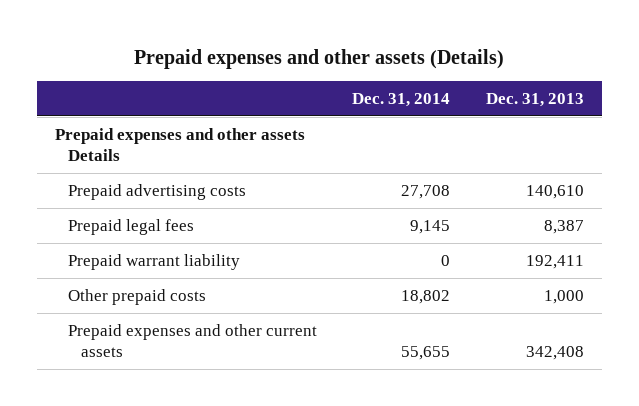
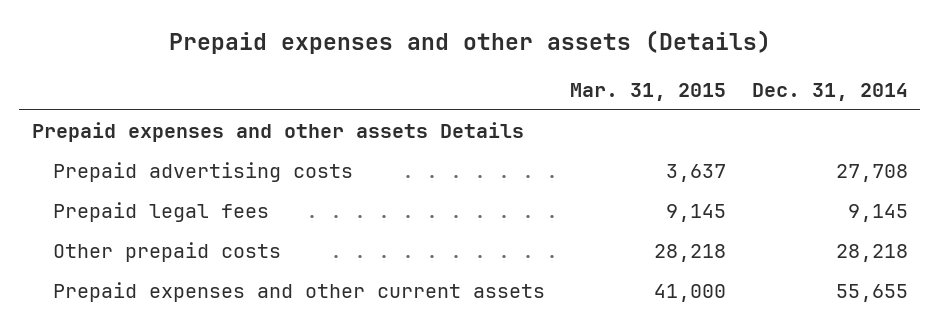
- | Dec. 31, 2014 | Dec. 31, 2013
+ | Mar. 31, 2015 | Dec. 31, 2014
- Prepaid warrant liability | 0 | 192,411
- Other prepaid costs | 18,802 | 1,000
+ Other prepaid costs | 28,218 | 28,218

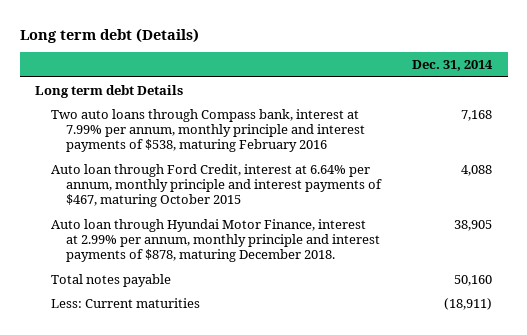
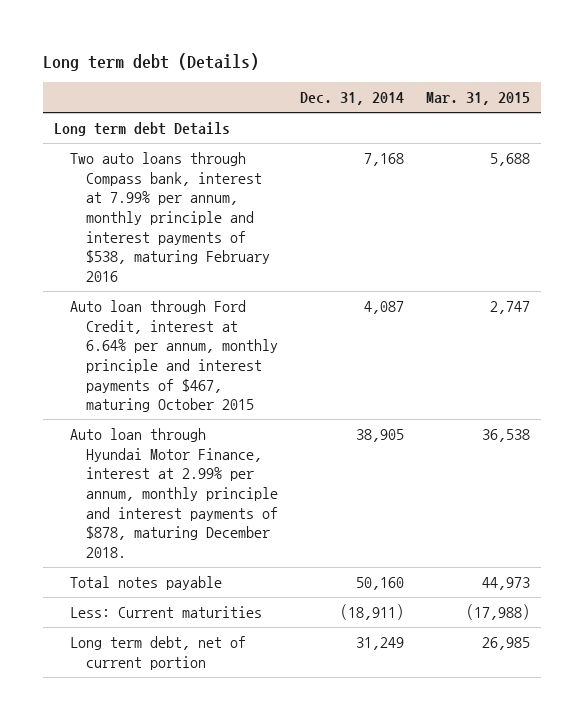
- | Dec. 31, 2014
+ | Dec. 31, 2014 | Mar. 31, 2015
- Auto loan through Ford Credit, interest at 6.64% per annum, monthly principle and interest payments of $467, maturing October 2015 | 4,088
+ Auto loan through Ford Credit, interest at 6.64% per annum, monthly principle and interest payments of $467, maturing October 2015 | 4,087 | 2,747
+ Long term debt, net of current portion | 31,249 | 26,985

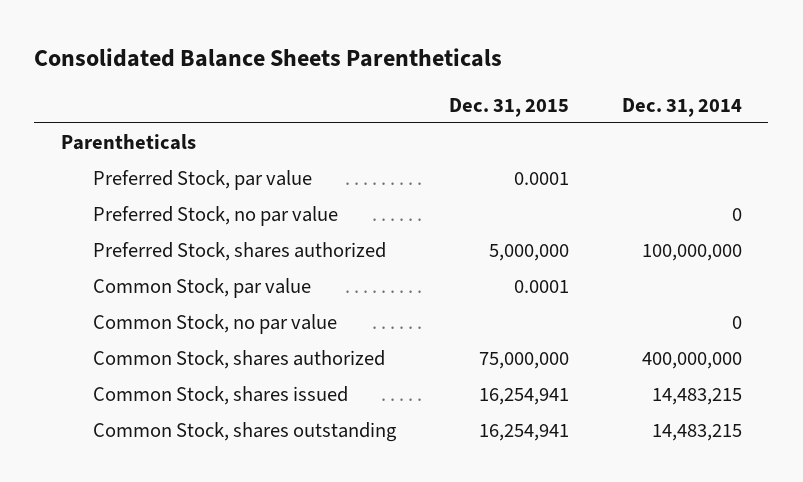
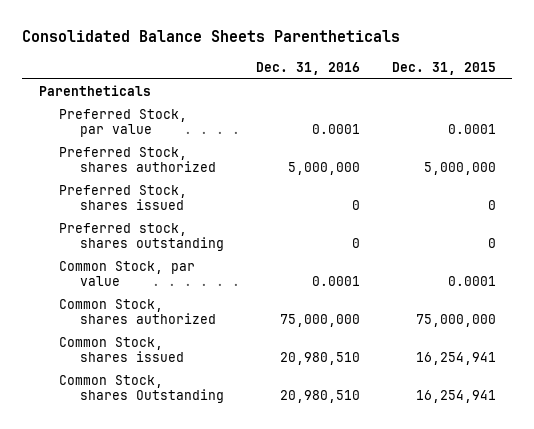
- | Dec. 31, 2015 | Dec. 31, 2014
+ | Dec. 31, 2016 | Dec. 31, 2015
- Preferred Stock, no par value | | 0
+ Preferred Stock, shares issued | 0 | 0
+ Preferred stock, shares outstanding | 0 | 0
- Common Stock, no par value | | 0
- Common Stock, shares outstanding | 16,254,941 | 14,483,215
+ Common Stock, shares Outstanding | 20,980,510 | 16,254,941

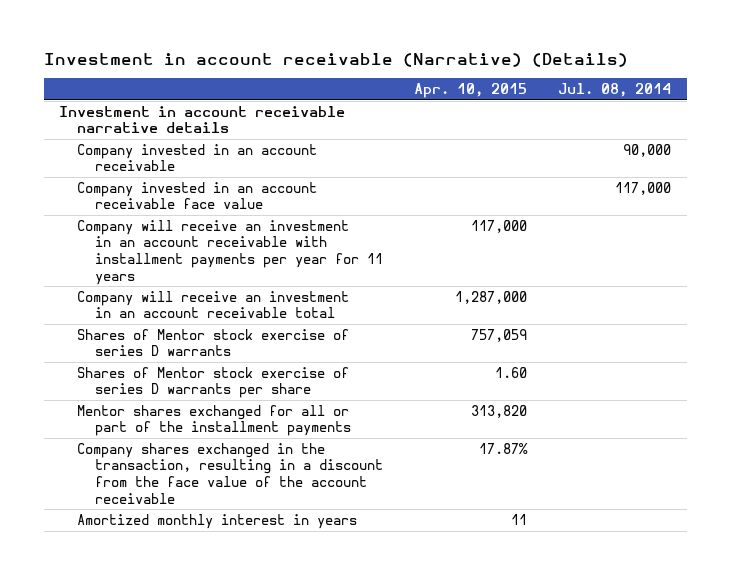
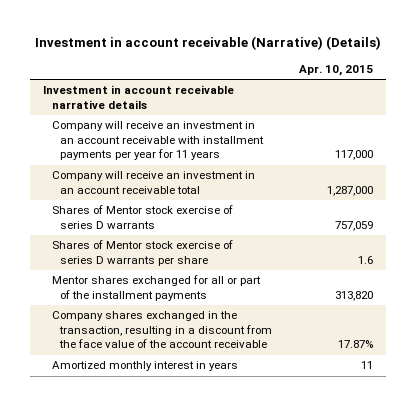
- | Apr. 10, 2015 | Jul. 08, 2014
+ | Apr. 10, 2015
- Company invested in an account receivable | | 90,000
- Company invested in an account receivable face value | | 117,000
- Shares of Mentor stock exercise of series D warrants per share | 1.60 |
+ Shares of Mentor stock exercise of series D warrants per share | 1.6

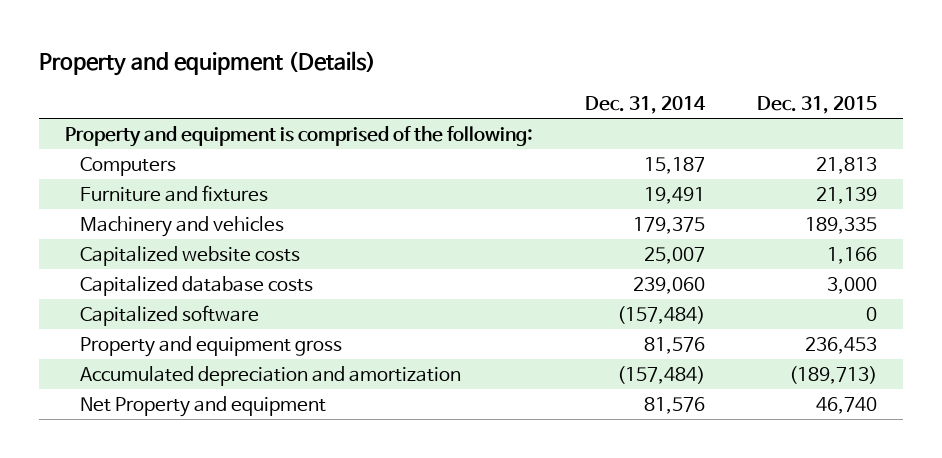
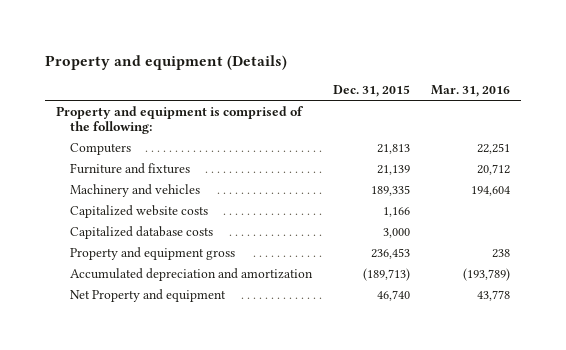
- | Dec. 31, 2014 | Dec. 31, 2015
+ | Dec. 31, 2015 | Mar. 31, 2016
- Capitalized software | (157,484) | 0

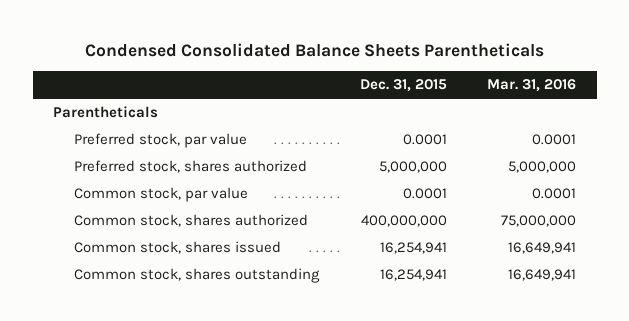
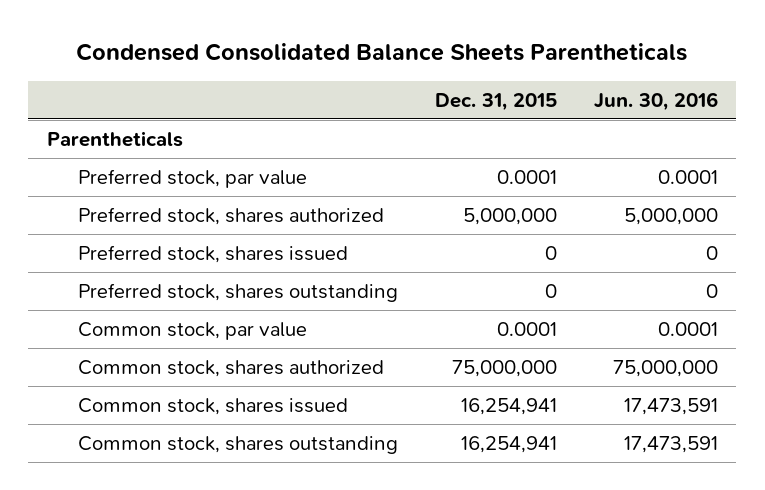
- | Dec. 31, 2015 | Mar. 31, 2016
+ | Dec. 31, 2015 | Jun. 30, 2016
+ Preferred stock, shares issued | 0 | 0
+ Preferred stock, shares outstanding | 0 | 0
- Common stock, shares authorized | 400,000,000 | 75,000,000
+ Common stock, shares authorized | 75,000,000 | 75,000,000

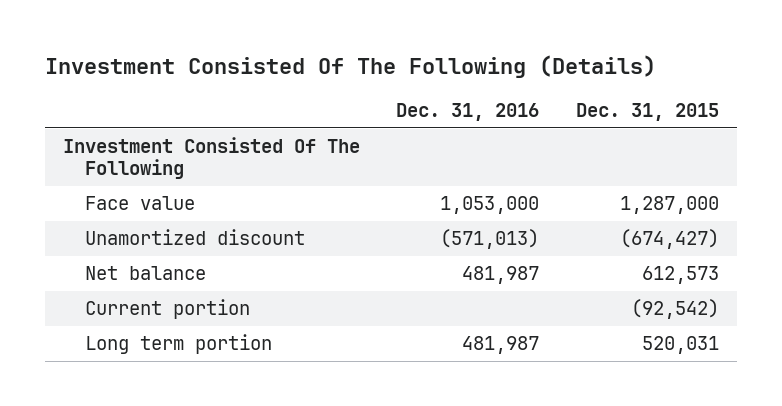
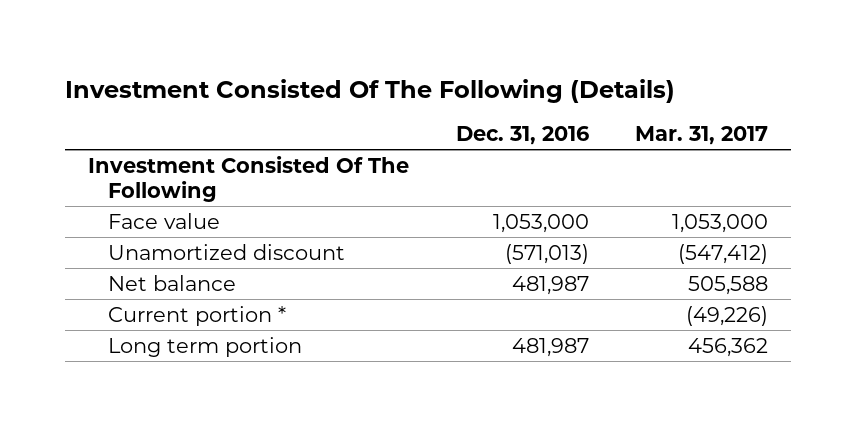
- | Dec. 31, 2016 | Dec. 31, 2015
+ | Dec. 31, 2016 | Mar. 31, 2017
- Current portion | | (92,542)
+ Current portion * | | (49,226)

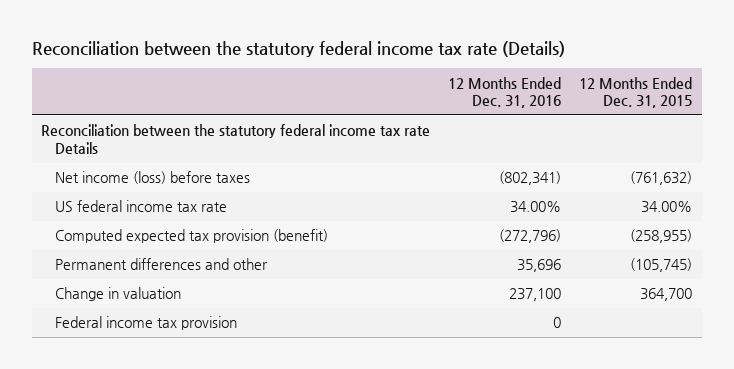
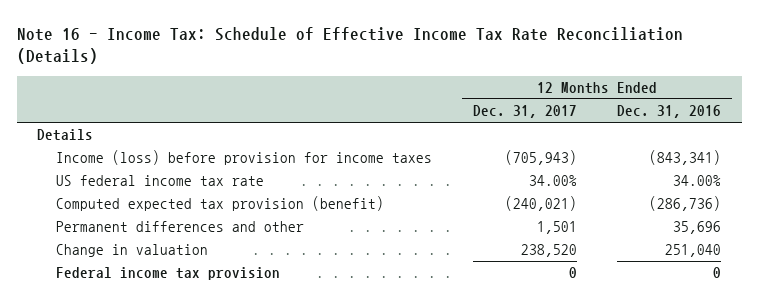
- Reconciliation between the statutory federal income tax rate (Details)
+ Note 16 - Income Tax: Schedule of Effective Income Tax Rate Reconciliation (Details)
- | 12 Months Ended Dec. 31, 2016 | 12 Months Ended Dec. 31, 2015
+ | 12 Months Ended Dec. 31, 2017 | 12 Months Ended Dec. 31, 2016
- Reconciliation between the statutory federal income tax rate Details
- Net income (loss) before taxes | (802,341) | (761,632)
+ Details
+ Income (loss) before provision for income taxes | (705,943) | (843,341)
- Computed expected tax provision (benefit) | (272,796) | (258,955)
+ Computed expected tax provision (benefit) | (240,021) | (286,736)
- Change in valuation | 237,100 | 364,700
+ Change in valuation | 238,520 | 251,040

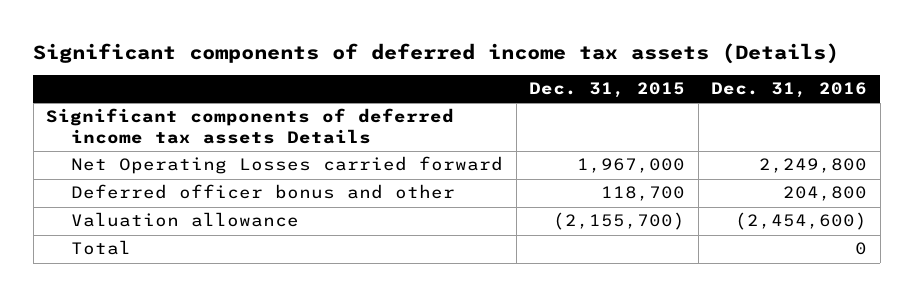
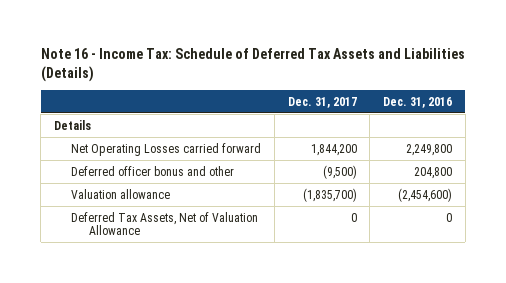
- Significant components of deferred income tax assets (Details)
+ Note 16 - Income Tax: Schedule of Deferred Tax Assets and Liabilities (Details)
- | Dec. 31, 2015 | Dec. 31, 2016
+ | Dec. 31, 2017 | Dec. 31, 2016
- Significant components of deferred income tax assets Details
+ Details
- Total | | 0
+ Deferred Tax Assets, Net of Valuation Allowance | 0 | 0

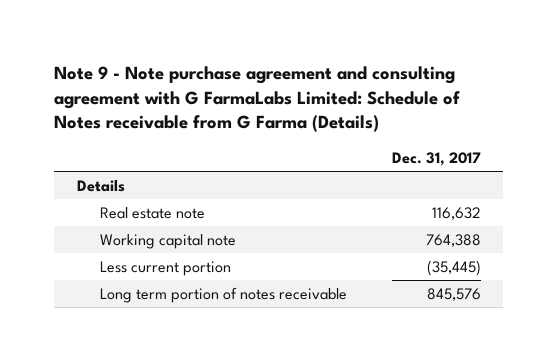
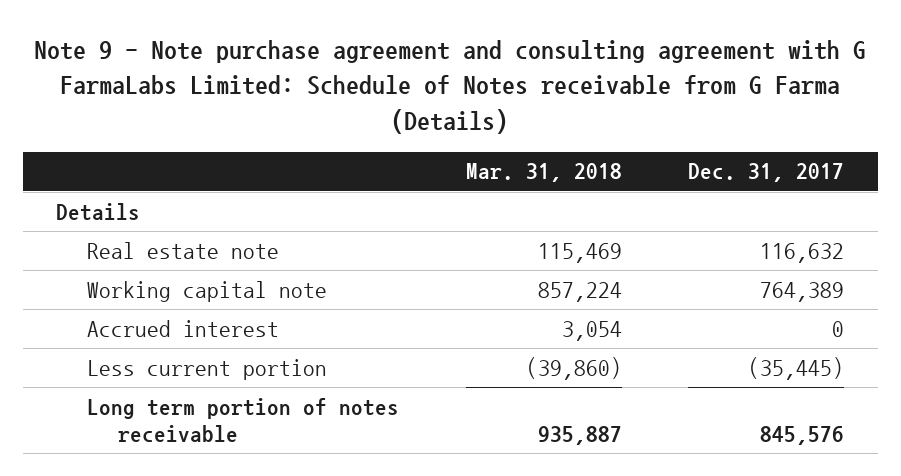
- | Dec. 31, 2017
+ | Mar. 31, 2018 | Dec. 31, 2017
- Working capital note | 764,388
+ Working capital note | 857,224 | 764,389
+ Accrued interest | 3,054 | 0

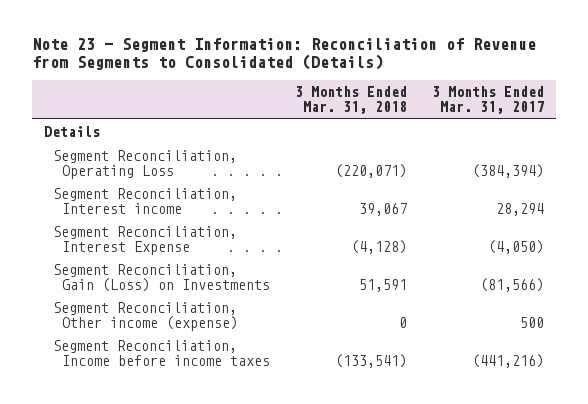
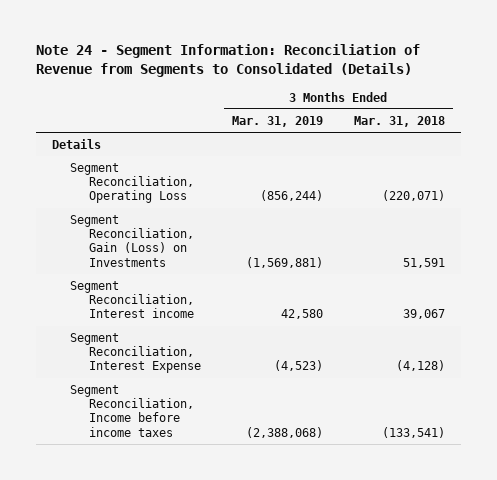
- Note 23 - Segment Information: Reconciliation of Revenue from Segments to Consolidated (Details)
+ Note 24 - Segment Information: Reconciliation of Revenue from Segments to Consolidated (Details)
- | 3 Months Ended Mar. 31, 2018 | 3 Months Ended Mar. 31, 2017
+ | 3 Months Ended Mar. 31, 2019 | 3 Months Ended Mar. 31, 2018
moved up: Segment Reconciliation, Gain (Loss) on Investments | (1,569,881) | 51,591
- Segment Reconciliation, Other income (expense) | 0 | 500

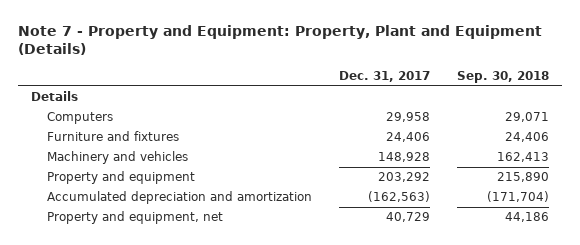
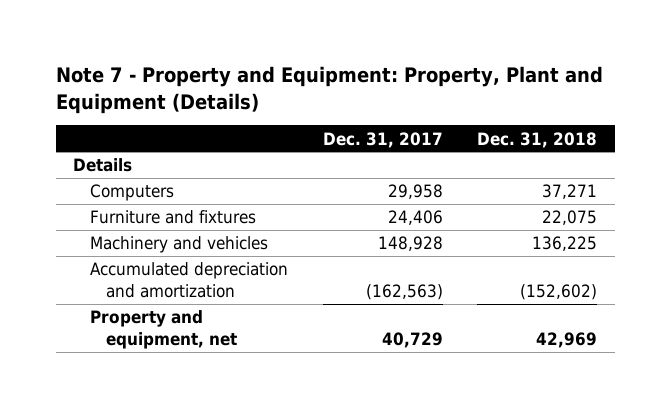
- | Dec. 31, 2017 | Sep. 30, 2018
+ | Dec. 31, 2017 | Dec. 31, 2018
- Property and equipment | 203,292 | 215,890

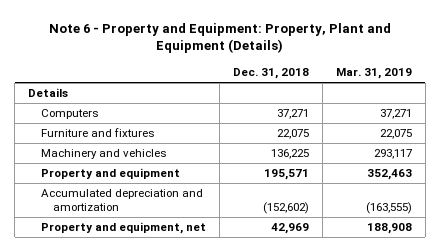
- Note 7 - Property and Equipment: Property, Plant and Equipment (Details)
+ Note 6 - Property and Equipment: Property, Plant and Equipment (Details)
- | Dec. 31, 2017 | Dec. 31, 2018
+ | Dec. 31, 2018 | Mar. 31, 2019
+ Property and equipment | 195,571 | 352,463

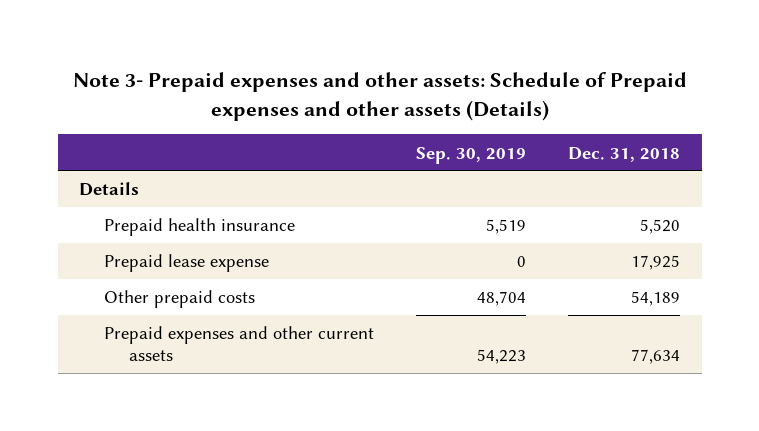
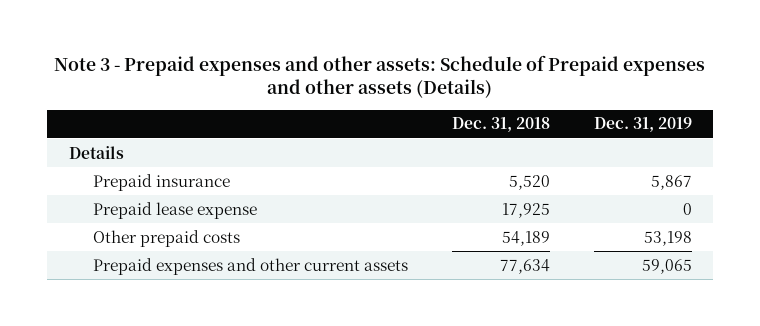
- Note 3- Prepaid expenses and other assets: Schedule of Prepaid expenses and other assets (Details)
+ Note 3 - Prepaid expenses and other assets: Schedule of Prepaid expenses and other assets (Details)
- | Sep. 30, 2019 | Dec. 31, 2018
+ | Dec. 31, 2018 | Dec. 31, 2019
- Prepaid health insurance | 5,519 | 5,520
+ Prepaid insurance | 5,520 | 5,867

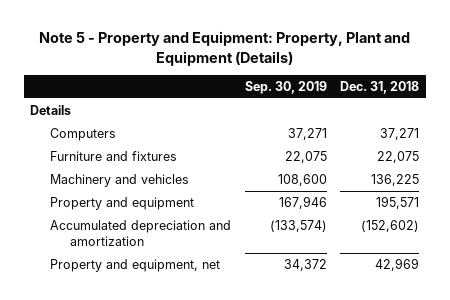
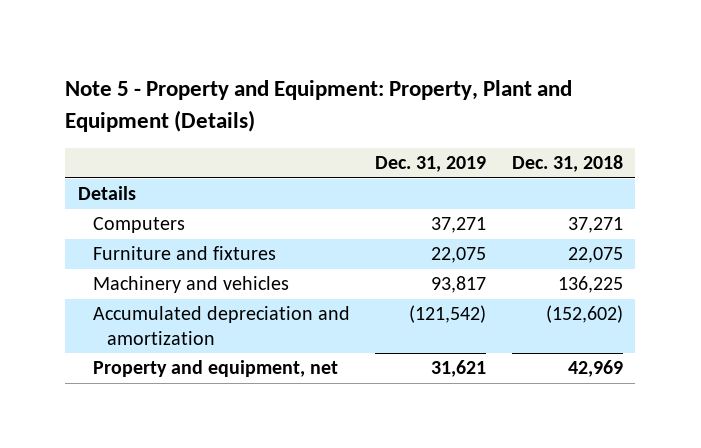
- | Sep. 30, 2019 | Dec. 31, 2018
+ | Dec. 31, 2019 | Dec. 31, 2018
- Property and equipment | 167,946 | 195,571

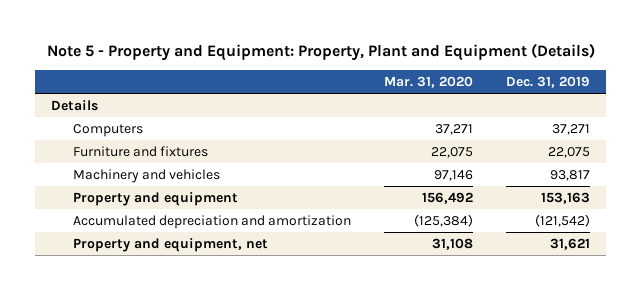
- | Dec. 31, 2019 | Dec. 31, 2018
+ | Mar. 31, 2020 | Dec. 31, 2019
+ Property and equipment | 156,492 | 153,163

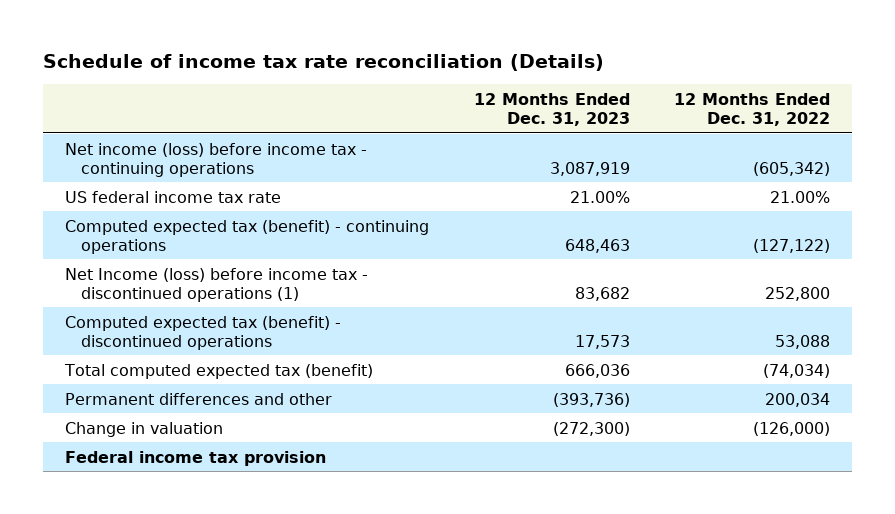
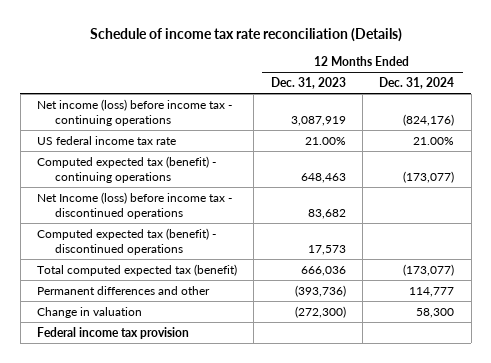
- | 12 Months Ended Dec. 31, 2023 | 12 Months Ended Dec. 31, 2022
+ | 12 Months Ended Dec. 31, 2023 | 12 Months Ended Dec. 31, 2024
- Net Income (loss) before income tax - discontinued operations (1) | 83,682 | 252,800
+ Net Income (loss) before income tax - discontinued operations | 83,682 |

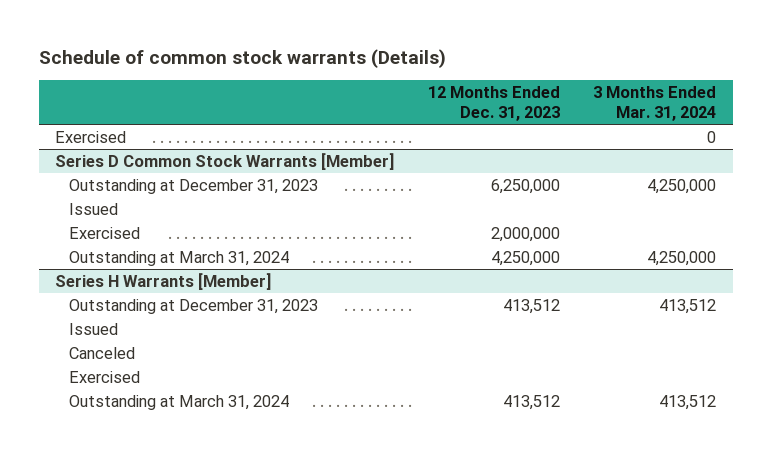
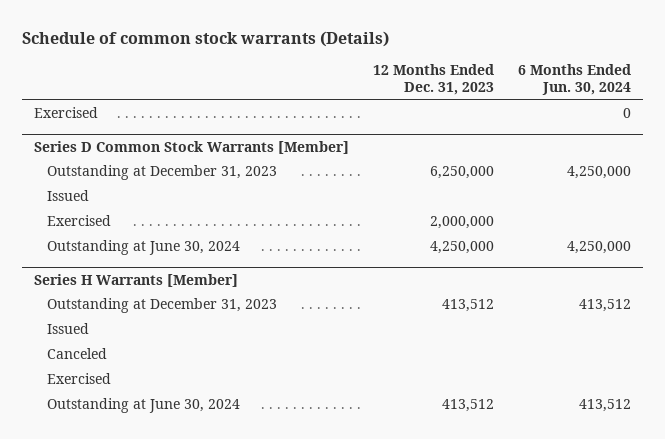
- | 12 Months Ended Dec. 31, 2023 | 3 Months Ended Mar. 31, 2024
+ | 12 Months Ended Dec. 31, 2023 | 6 Months Ended Jun. 30, 2024
@ Series D Common Stock Warrants [Member]
- Outstanding at March 31, 2024 | 4,250,000 | 4,250,000
+ Outstanding at June 30, 2024 | 4,250,000 | 4,250,000
@ Series H Warrants [Member]
- Outstanding at March 31, 2024 | 413,512 | 413,512
+ Outstanding at June 30, 2024 | 413,512 | 413,512

